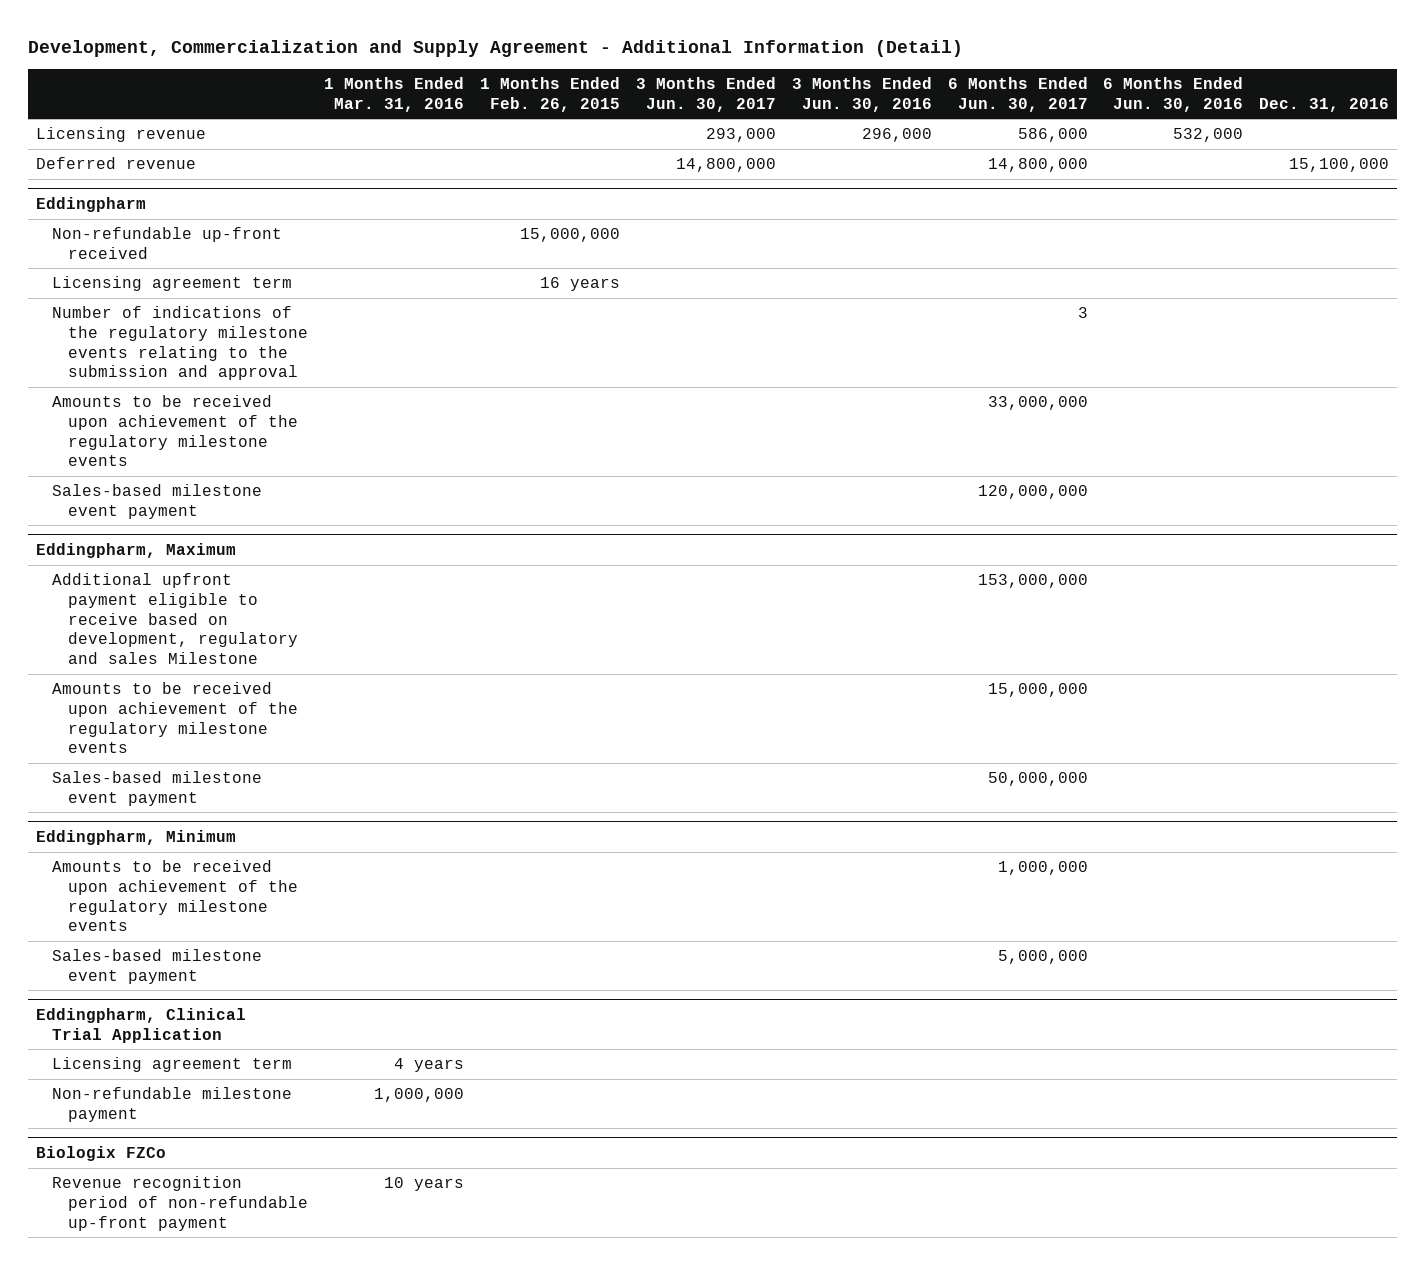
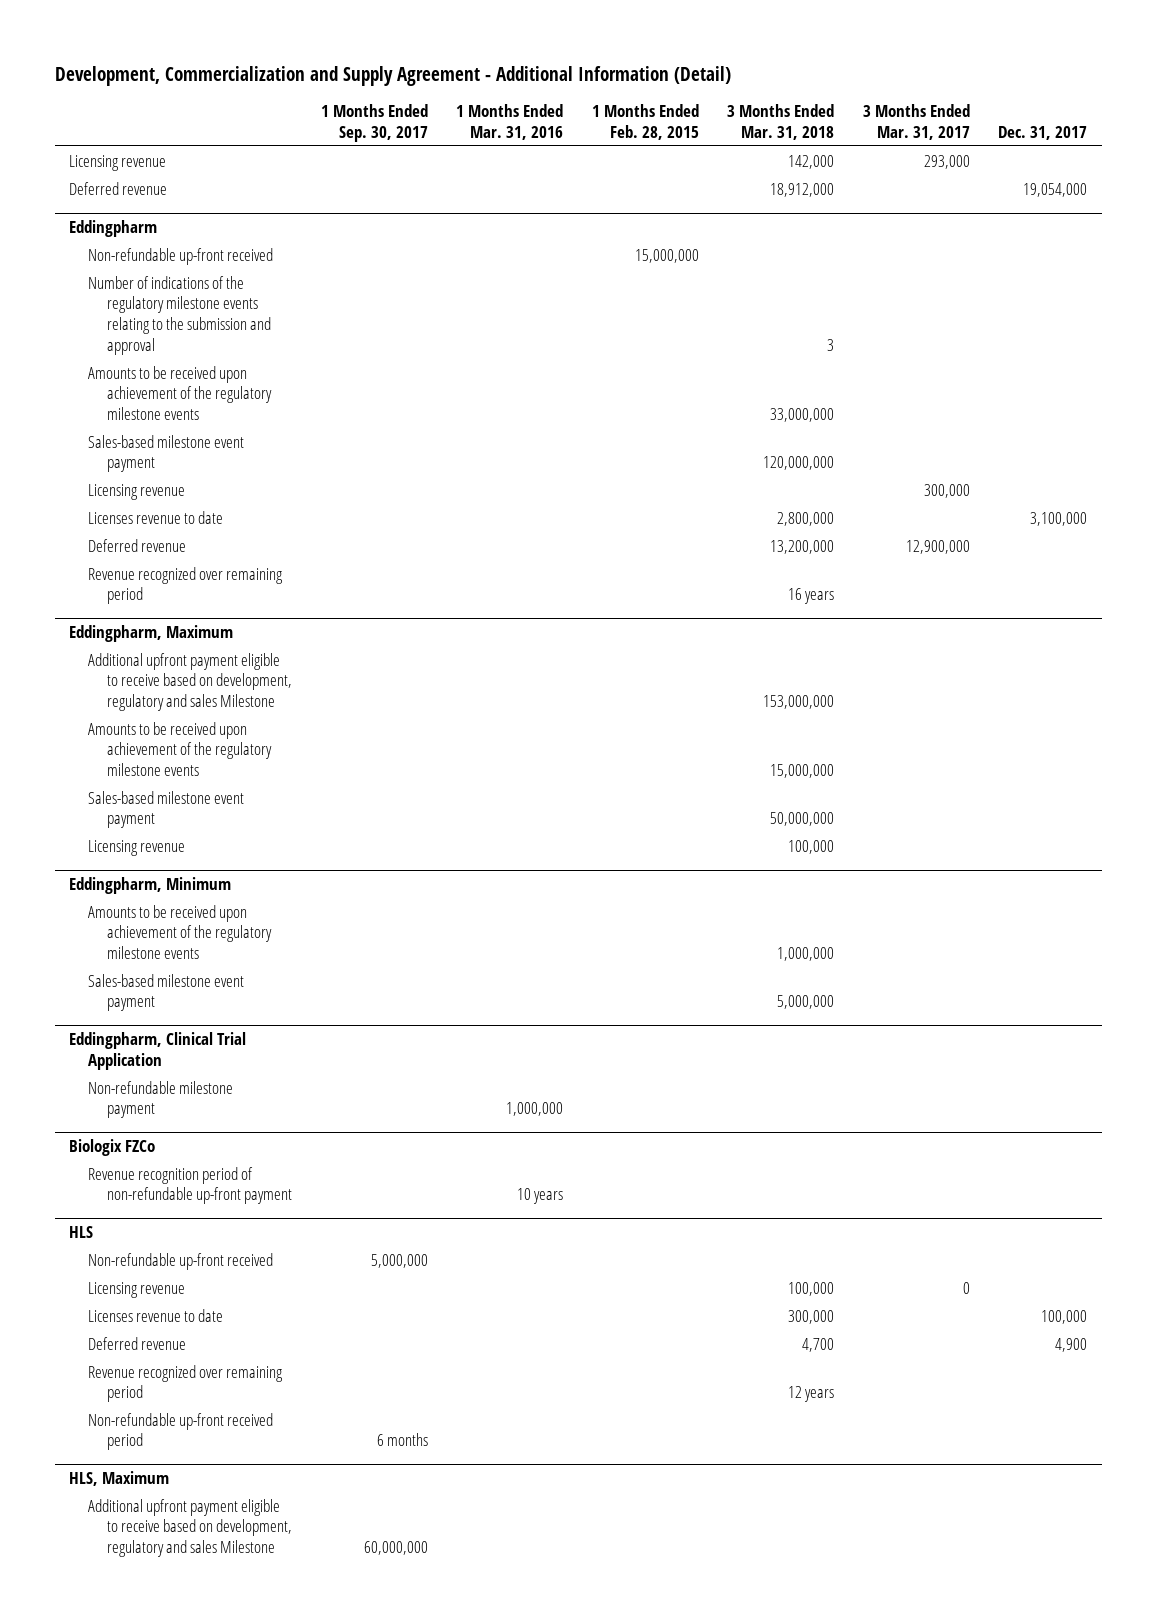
- | 1 Months Ended Mar. 31, 2016 | 1 Months Ended Feb. 26, 2015 | 3 Months Ended Jun. 30, 2017 | 3 Months Ended Jun. 30, 2016 | 6 Months Ended Jun. 30, 2017 | 6 Months Ended Jun. 30, 2016 | Dec. 31, 2016
+ | 1 Months Ended Sep. 30, 2017 | 1 Months Ended Mar. 31, 2016 | 1 Months Ended Feb. 28, 2015 | 3 Months Ended Mar. 31, 2018 | 3 Months Ended Mar. 31, 2017 | Dec. 31, 2017
@ Eddingpharm
- Licensing agreement term | | 16 years | | | | |
+ Licensing revenue | | | | | 300,000 |
+ Licenses revenue to date | | | | 2,800,000 | | 3,100,000
+ Deferred revenue | | | | 13,200,000 | 12,900,000 |
+ Revenue recognized over remaining period | | | | 16 years | |
@ Eddingpharm, Maximum
+ Licensing revenue | | | | 100,000 | |
@ Eddingpharm, Clinical Trial Application
- Licensing agreement term | 4 years | | | | | |
+ HLS
+ Non-refundable up-front received | 5,000,000 | | | | |
+ Licensing revenue | | | | 100,000 | 0 |
+ Licenses revenue to date | | | | 300,000 | | 100,000
+ Deferred revenue | | | | 4,700 | | 4,900
+ Revenue recognized over remaining period | | | | 12 years | |
+ Non-refundable up-front received period | 6 months | | | | |
+ HLS, Maximum
+ Additional upfront payment eligible to receive based on development, regulatory and sales Milestone | 60,000,000 | | | | |

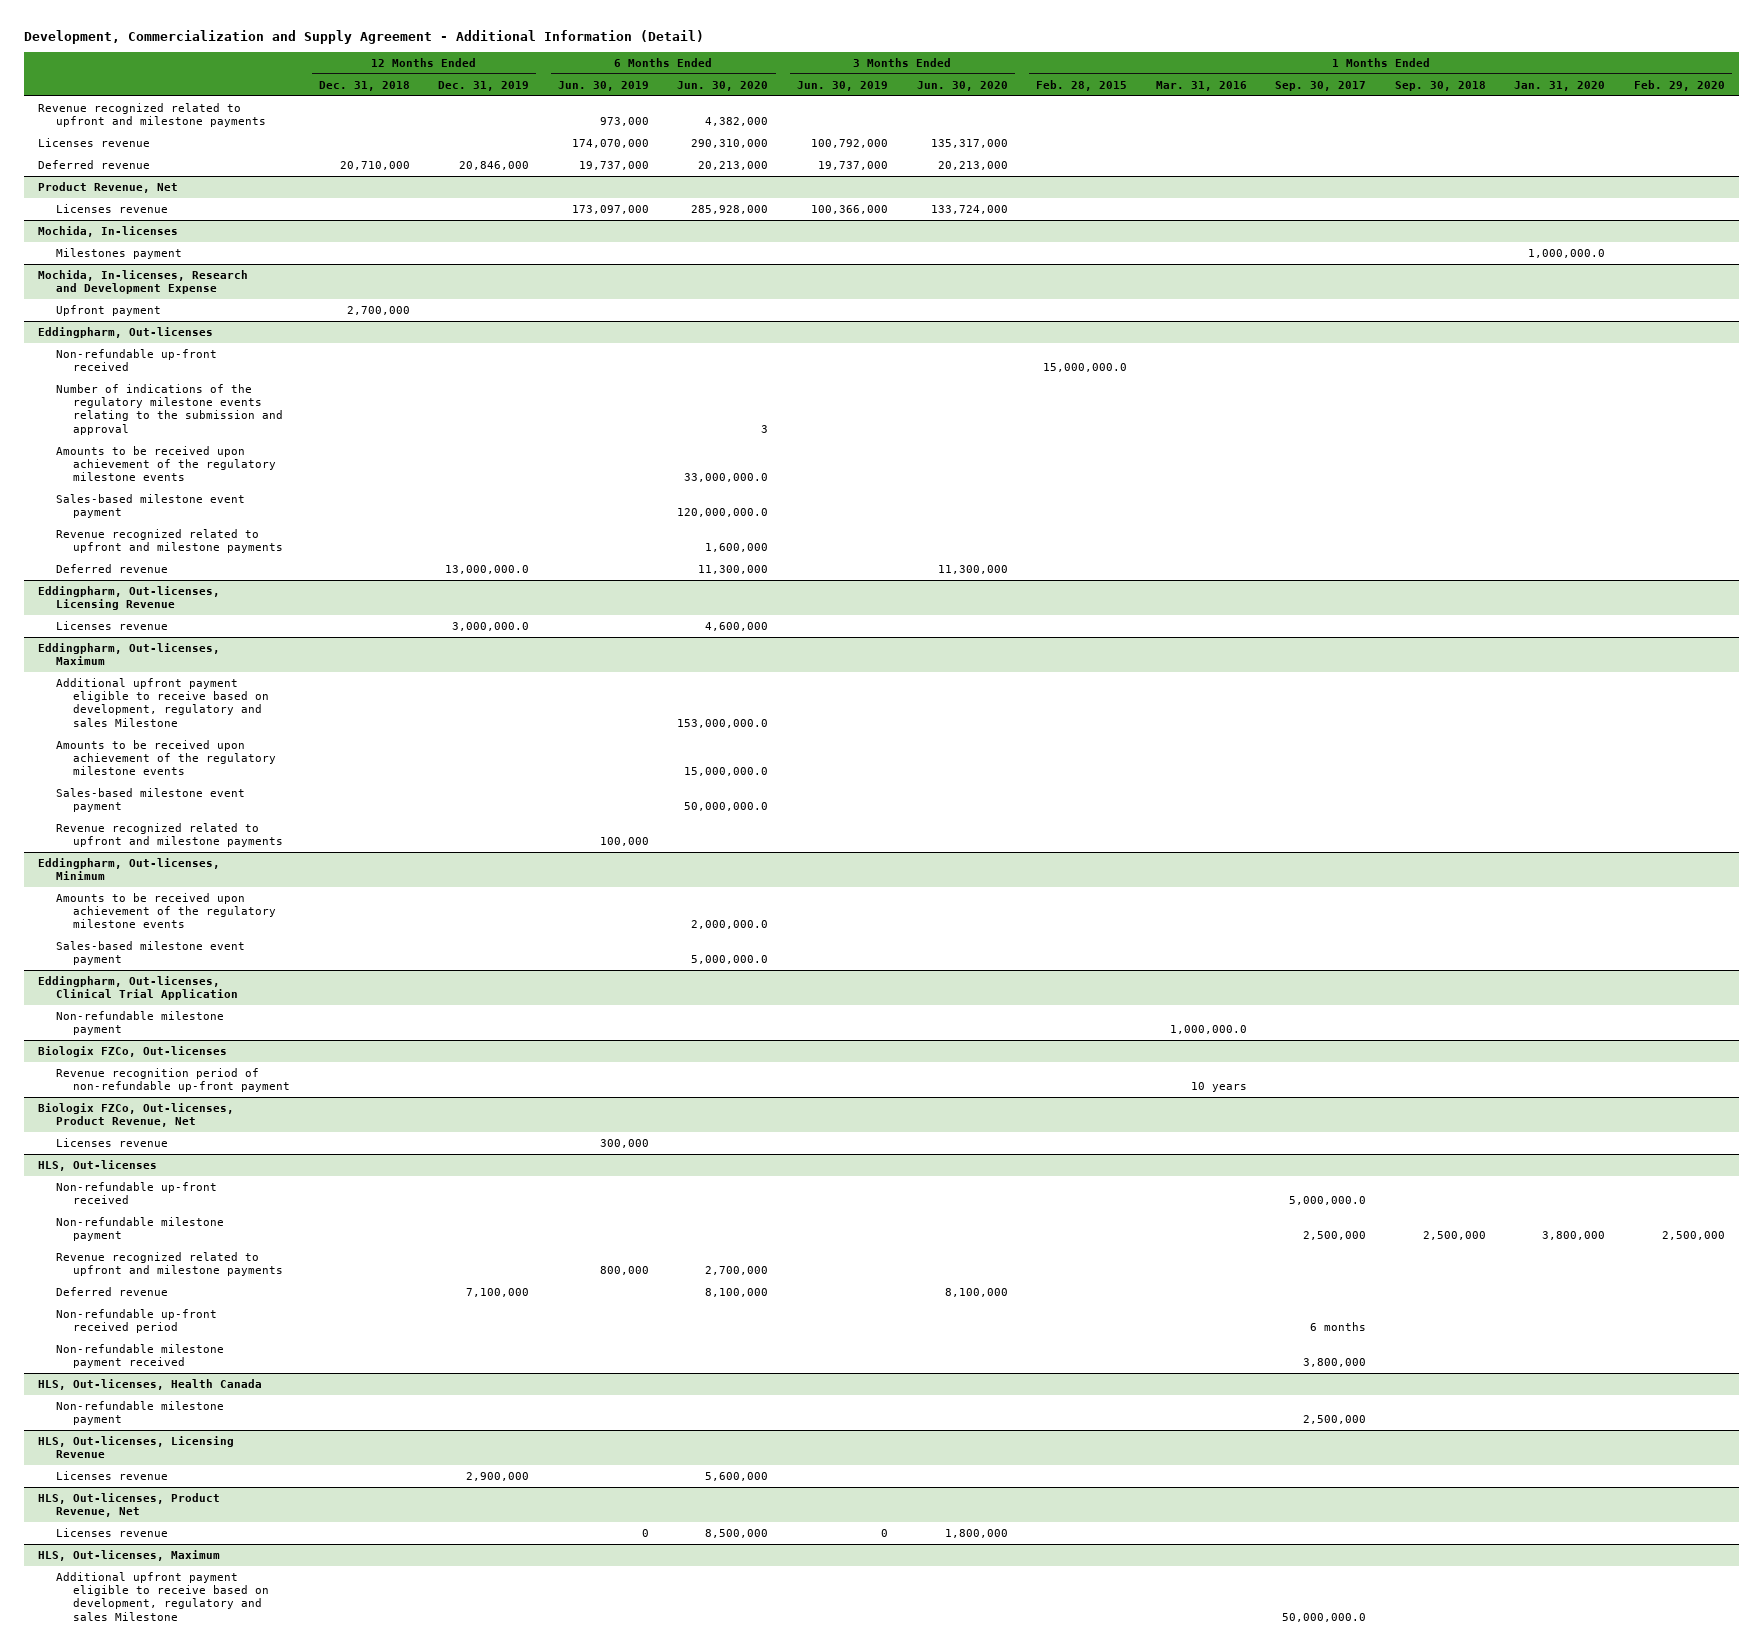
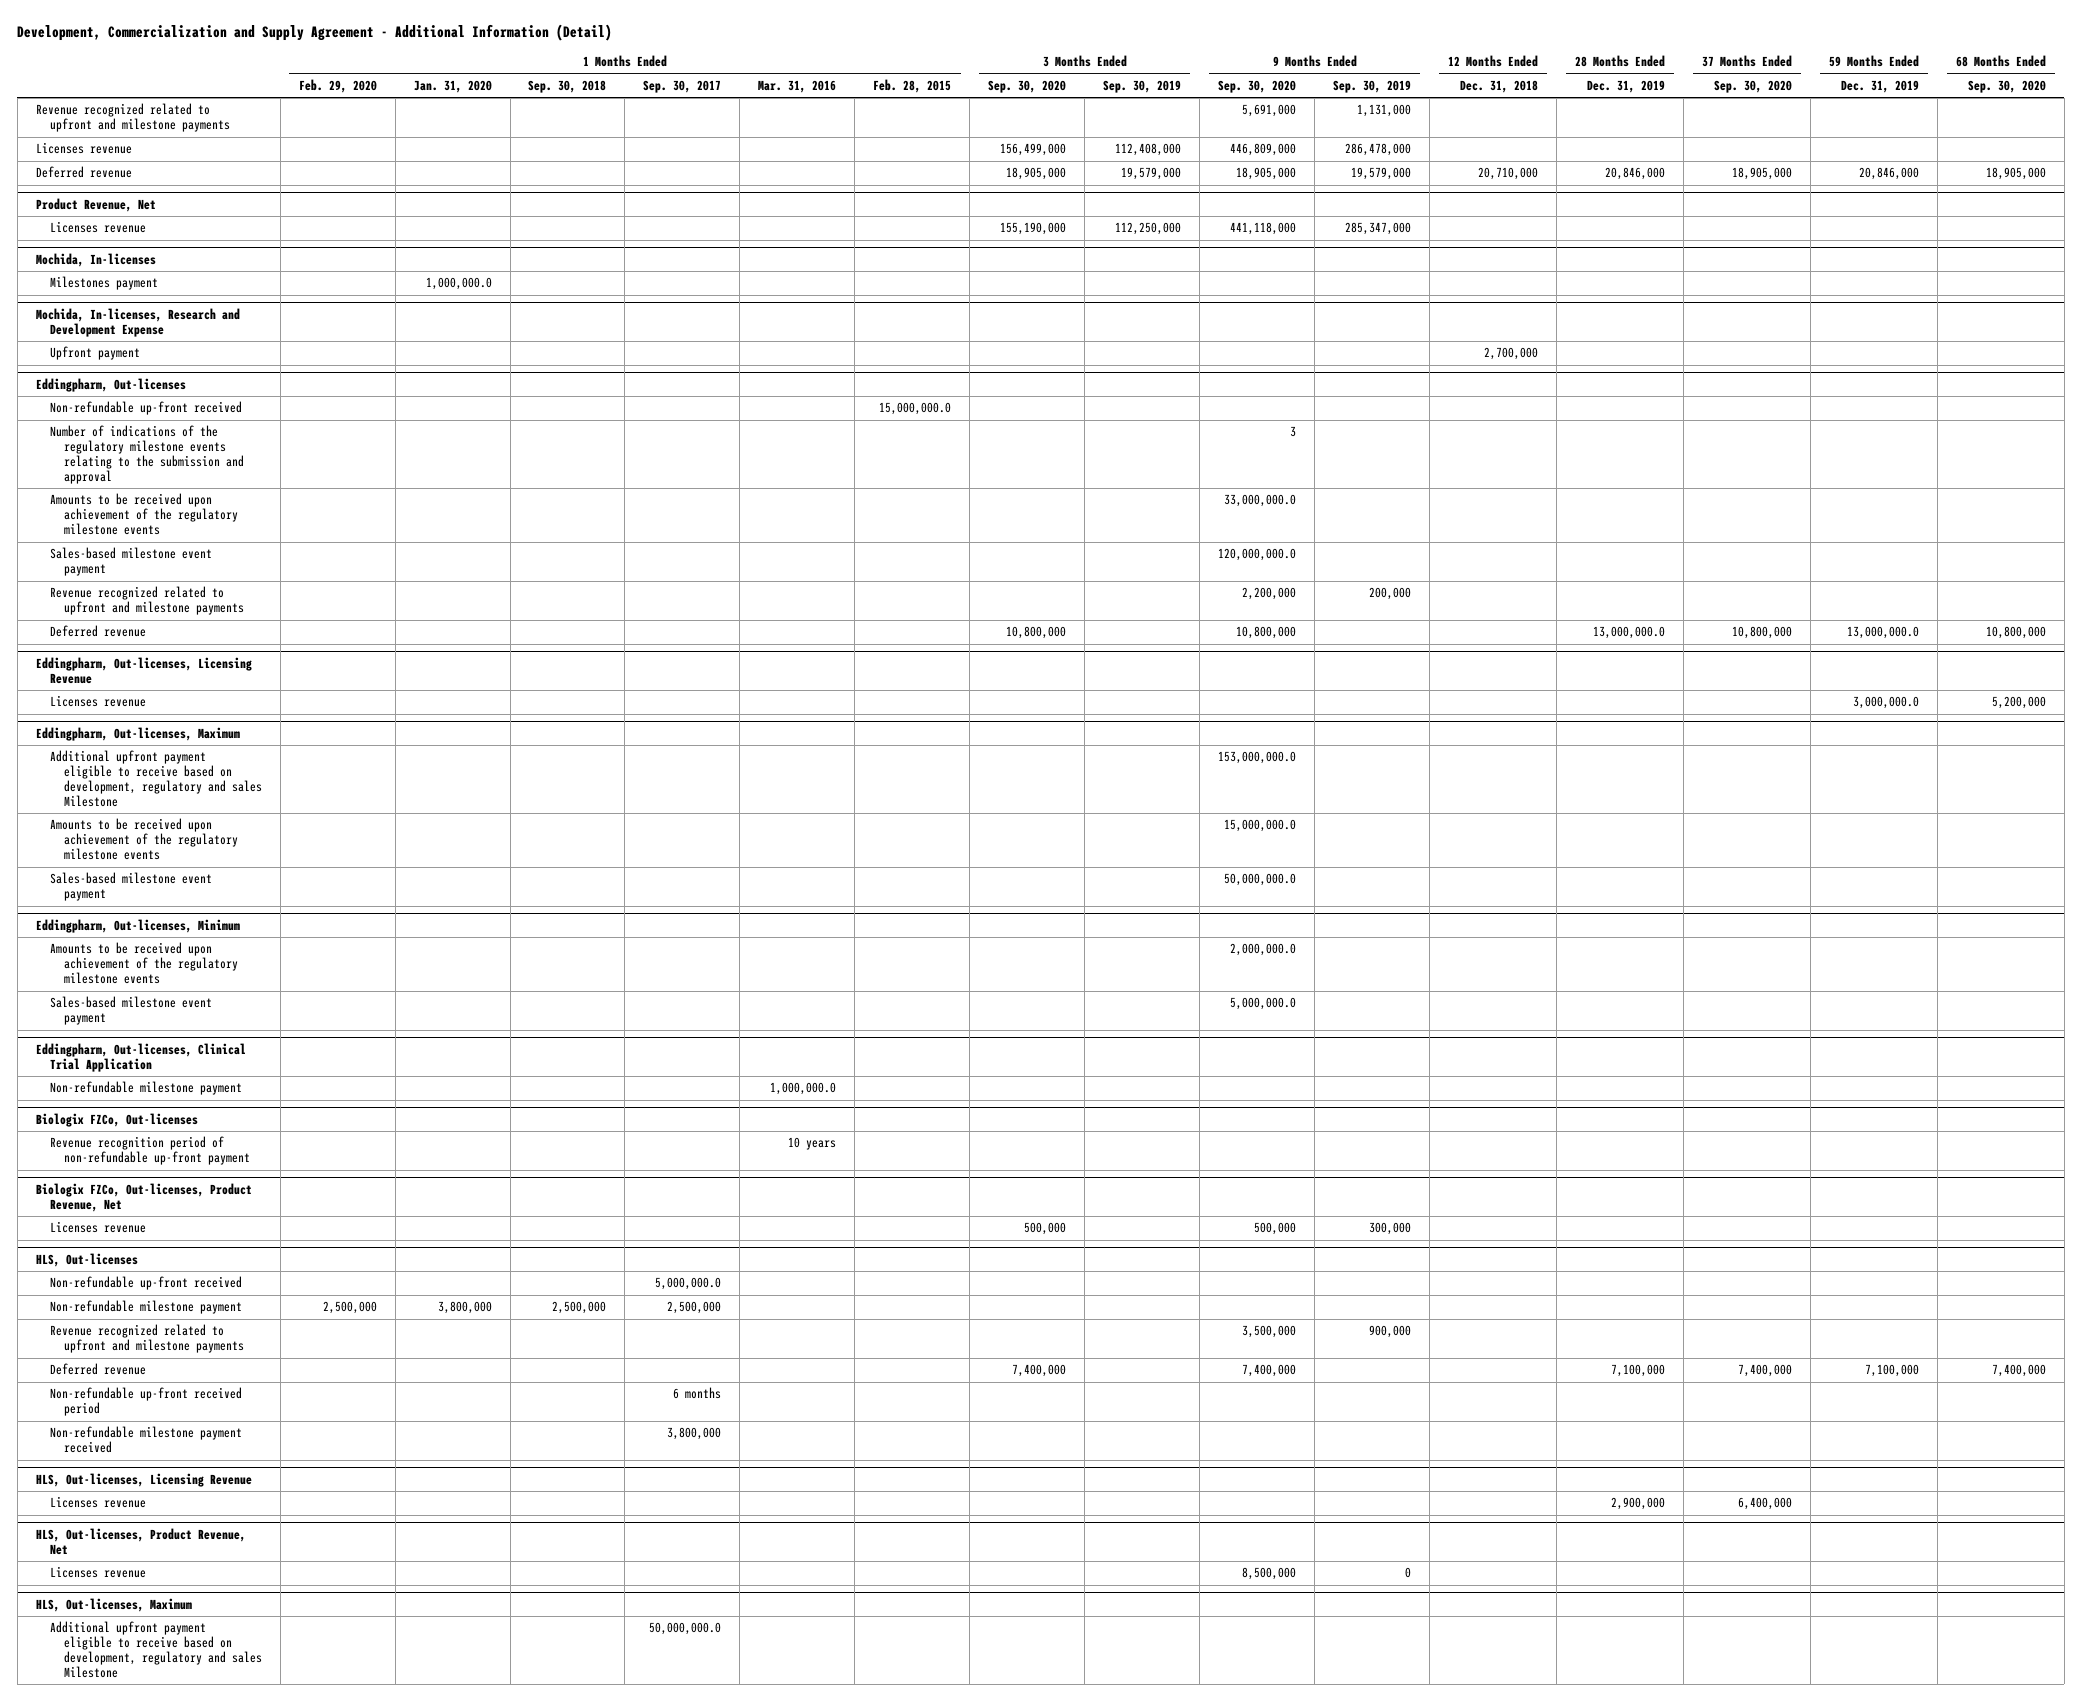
- | 12 Months Ended Dec. 31, 2018 | 12 Months Ended Dec. 31, 2019 | 6 Months Ended Jun. 30, 2019 | 6 Months Ended Jun. 30, 2020 | 3 Months Ended Jun. 30, 2019 | 3 Months Ended Jun. 30, 2020 | 1 Months Ended Feb. 28, 2015 | 1 Months Ended Mar. 31, 2016 | 1 Months Ended Sep. 30, 2017 | 1 Months Ended Sep. 30, 2018 | 1 Months Ended Jan. 31, 2020 | 1 Months Ended Feb. 29, 2020
+ | 1 Months Ended Feb. 29, 2020 | 1 Months Ended Jan. 31, 2020 | 1 Months Ended Sep. 30, 2018 | 1 Months Ended Sep. 30, 2017 | 1 Months Ended Mar. 31, 2016 | 1 Months Ended Feb. 28, 2015 | 3 Months Ended Sep. 30, 2020 | 3 Months Ended Sep. 30, 2019 | 9 Months Ended Sep. 30, 2020 | 9 Months Ended Sep. 30, 2019 | 12 Months Ended Dec. 31, 2018 | 28 Months Ended Dec. 31, 2019 | 37 Months Ended Sep. 30, 2020 | 59 Months Ended Dec. 31, 2019 | 68 Months Ended Sep. 30, 2020
@ Eddingpharm, Out-licenses, Maximum
- Revenue recognized related to upfront and milestone payments | | | 100,000 | | | | | | | | |
- HLS, Out-licenses, Health Canada
- Non-refundable milestone payment | | | | | | | | | 2,500,000 | | |

